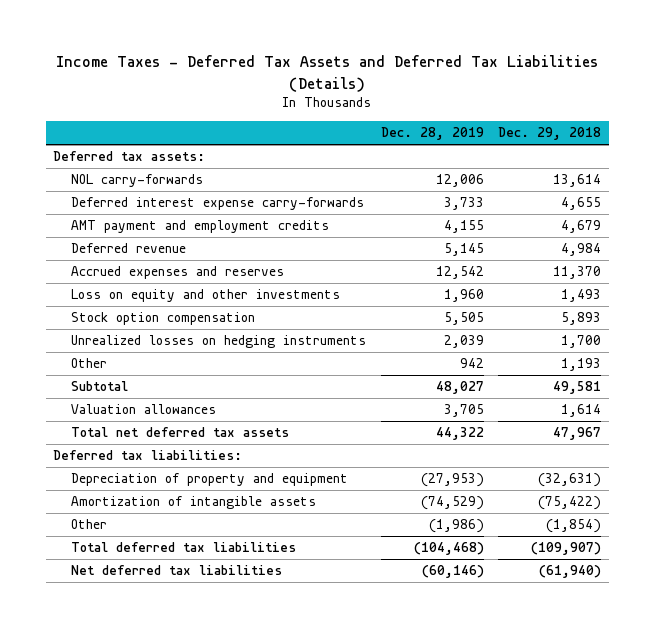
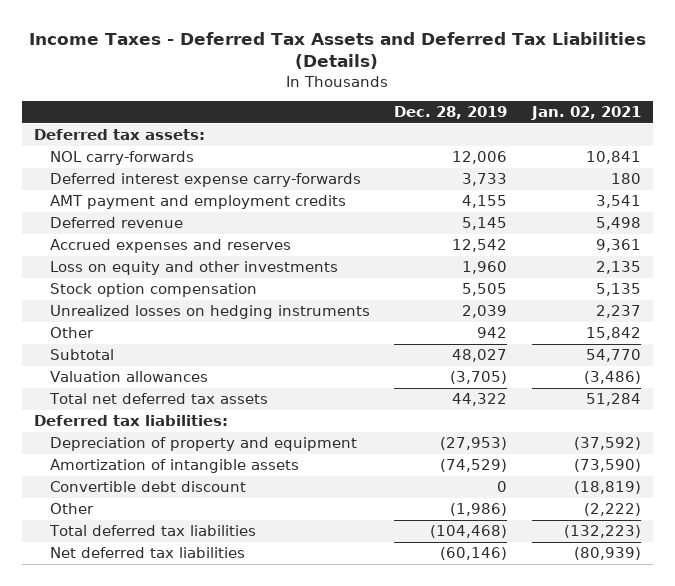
- | Dec. 28, 2019 | Dec. 29, 2018
+ | Dec. 28, 2019 | Jan. 02, 2021
- Valuation allowances | 3,705 | 1,614
+ Valuation allowances | (3,705) | (3,486)
+ Convertible debt discount | 0 | (18,819)

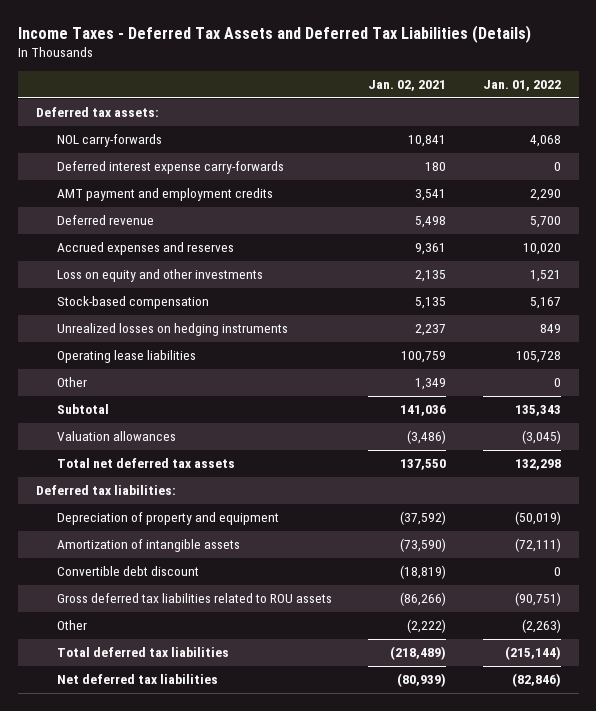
- | Dec. 28, 2019 | Jan. 02, 2021
+ | Jan. 02, 2021 | Jan. 01, 2022
- Stock option compensation | 5,505 | 5,135
+ Stock-based compensation | 5,135 | 5,167
- Other | 942 | 15,842
- Subtotal | 48,027 | 54,770
+ Operating lease liabilities | 100,759 | 105,728
+ Other | 1,349 | 0
+ Subtotal | 141,036 | 135,343
- Total net deferred tax assets | 44,322 | 51,284
+ Total net deferred tax assets | 137,550 | 132,298
+ Gross deferred tax liabilities related to ROU assets | (86,266) | (90,751)
- Total deferred tax liabilities | (104,468) | (132,223)
+ Total deferred tax liabilities | (218,489) | (215,144)

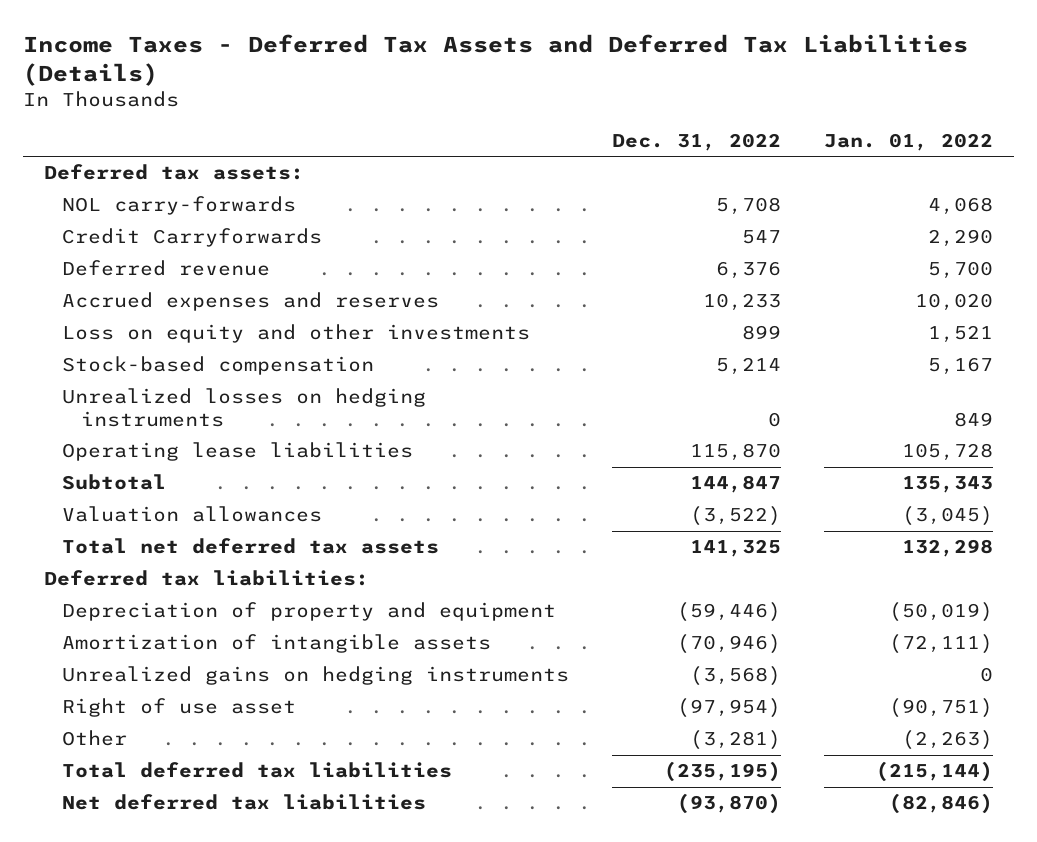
- | Jan. 02, 2021 | Jan. 01, 2022
+ | Dec. 31, 2022 | Jan. 01, 2022
- Deferred interest expense carry-forwards | 180 | 0
- AMT payment and employment credits | 3,541 | 2,290
+ Credit Carryforwards | 547 | 2,290
- Other | 1,349 | 0
- Convertible debt discount | (18,819) | 0
- Gross deferred tax liabilities related to ROU assets | (86,266) | (90,751)
+ Unrealized gains on hedging instruments | (3,568) | 0
+ Right of use asset | (97,954) | (90,751)

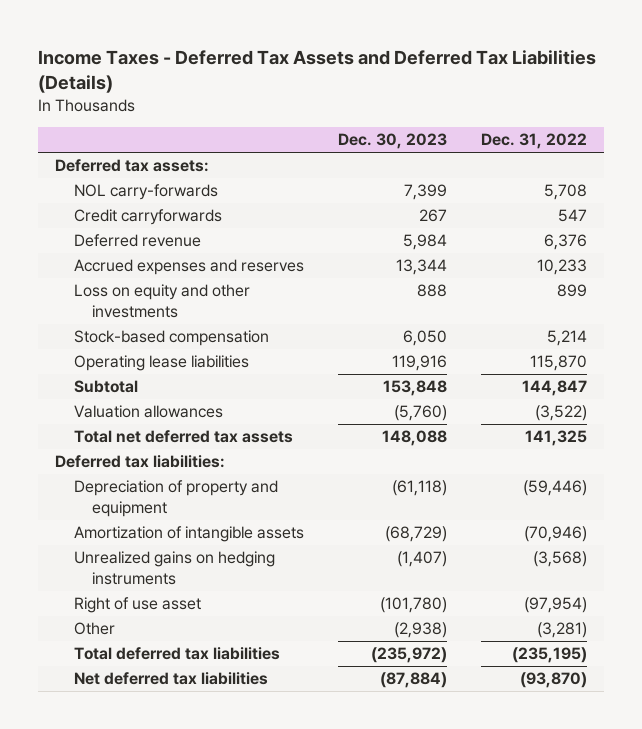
- | Dec. 31, 2022 | Jan. 01, 2022
+ | Dec. 30, 2023 | Dec. 31, 2022
- Credit Carryforwards | 547 | 2,290
+ Credit carryforwards | 267 | 547
- Unrealized losses on hedging instruments | 0 | 849

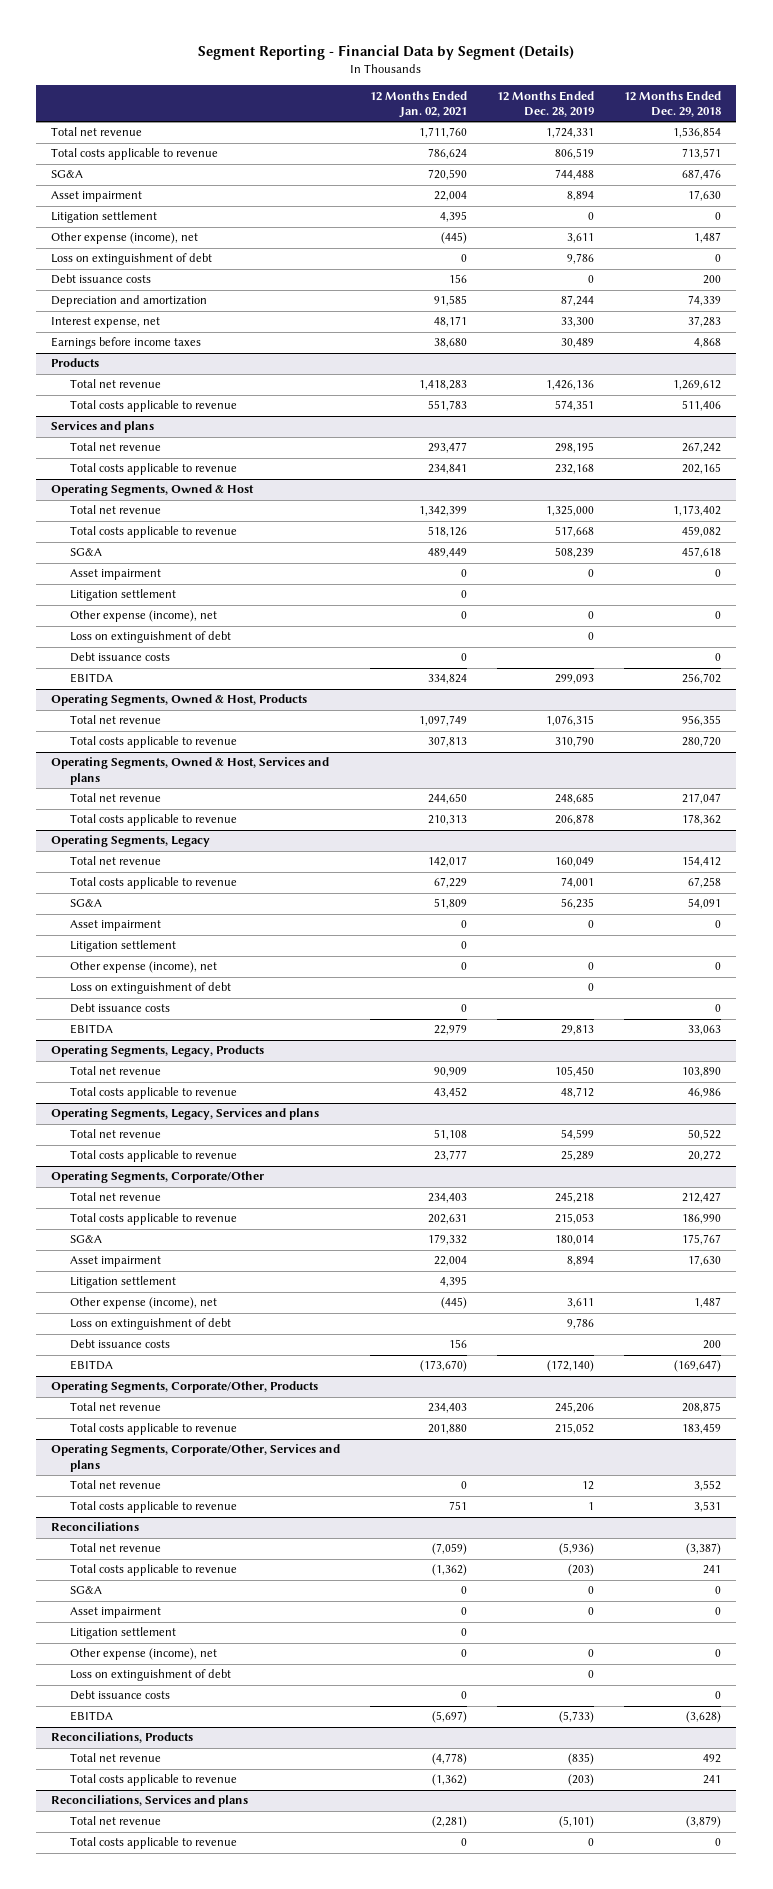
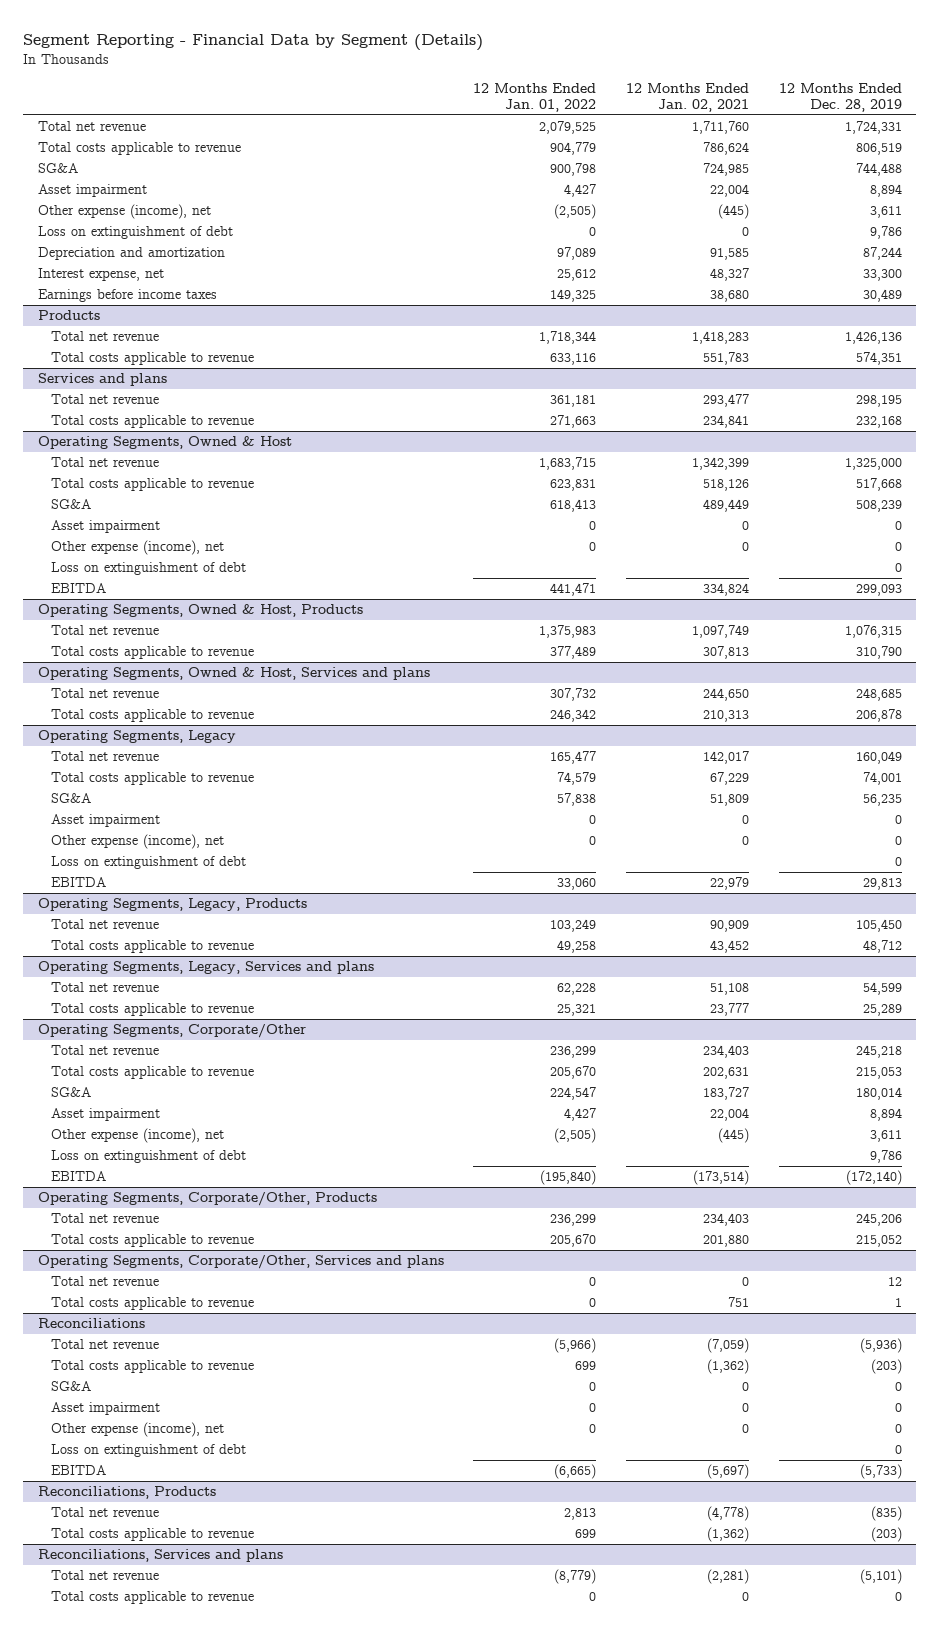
- | 12 Months Ended Jan. 02, 2021 | 12 Months Ended Dec. 28, 2019 | 12 Months Ended Dec. 29, 2018
+ | 12 Months Ended Jan. 01, 2022 | 12 Months Ended Jan. 02, 2021 | 12 Months Ended Dec. 28, 2019
- SG&A | 720,590 | 744,488 | 687,476
+ SG&A | 900,798 | 724,985 | 744,488
- Litigation settlement | 4,395 | 0 | 0
- Debt issuance costs | 156 | 0 | 200
- Interest expense, net | 48,171 | 33,300 | 37,283
+ Interest expense, net | 25,612 | 48,327 | 33,300
@ Operating Segments, Owned & Host
- Litigation settlement | 0 | |
- Debt issuance costs | 0 | | 0
@ Operating Segments, Legacy
- Litigation settlement | 0 | |
- Debt issuance costs | 0 | | 0
@ Operating Segments, Corporate/Other
- SG&A | 179,332 | 180,014 | 175,767
+ SG&A | 224,547 | 183,727 | 180,014
- Litigation settlement | 4,395 | |
- Debt issuance costs | 156 | | 200
- EBITDA | (173,670) | (172,140) | (169,647)
+ EBITDA | (195,840) | (173,514) | (172,140)
@ Reconciliations
- Litigation settlement | 0 | |
- Debt issuance costs | 0 | | 0

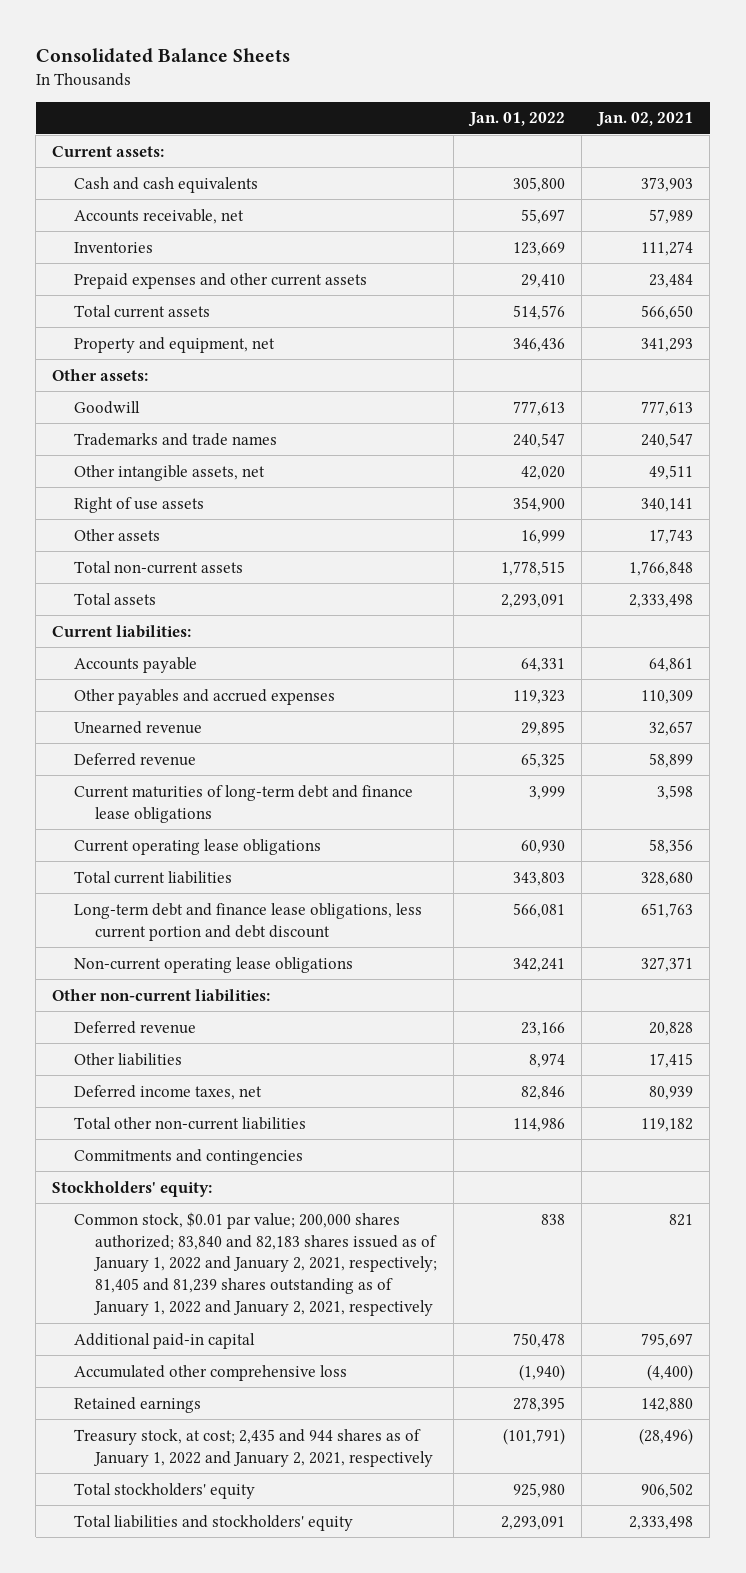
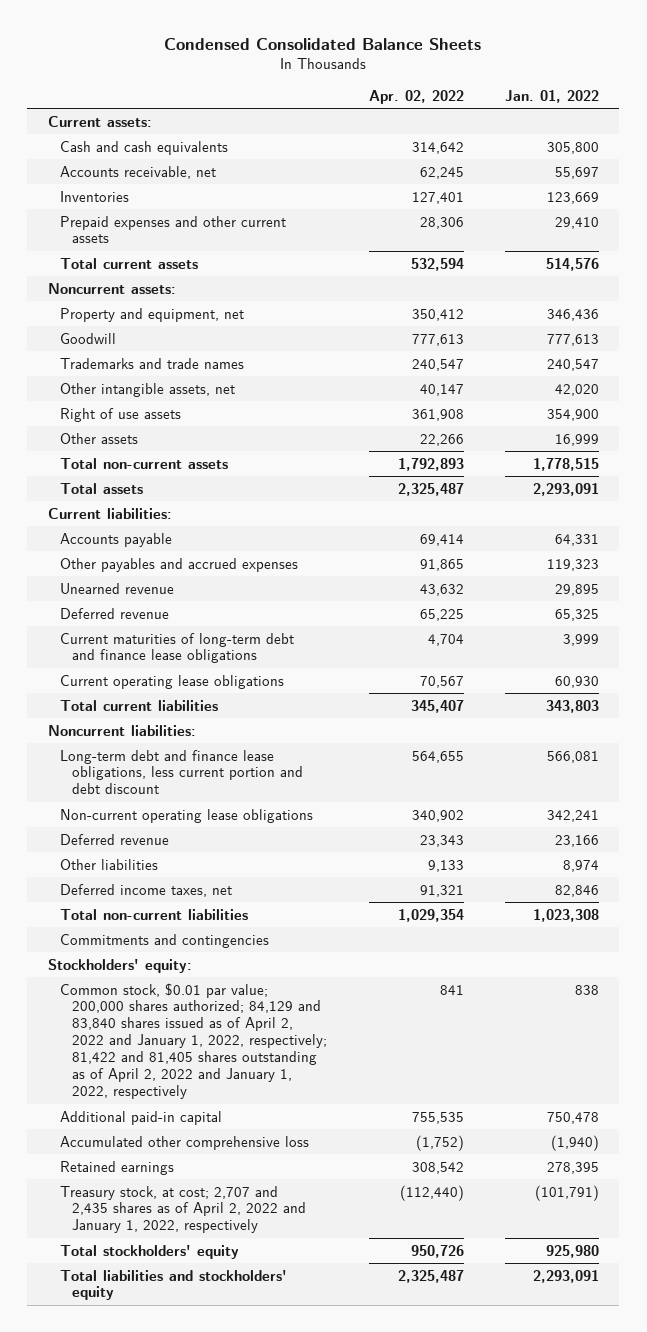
- Consolidated Balance Sheets
+ Condensed Consolidated Balance Sheets
- | Jan. 01, 2022 | Jan. 02, 2021
+ | Apr. 02, 2022 | Jan. 01, 2022
+ Noncurrent assets:
- Other assets:
+ Noncurrent liabilities:
- Other non-current liabilities:
- Total other non-current liabilities | 114,986 | 119,182
+ Total non-current liabilities | 1,029,354 | 1,023,308
- Common stock, $0.01 par value; 200,000 shares authorized; 83,840 and 82,183 shares issued as of January 1, 2022 and January 2, 2021, respectively; 81,405 and 81,239 shares outstanding as of January 1, 2022 and January 2, 2021, respectively | 838 | 821
+ Common stock, $0.01 par value; 200,000 shares authorized; 84,129 and 83,840 shares issued as of April 2, 2022 and January 1, 2022, respectively; 81,422 and 81,405 shares outstanding as of April 2, 2022 and January 1, 2022, respectively | 841 | 838
- Treasury stock, at cost; 2,435 and 944 shares as of January 1, 2022 and January 2, 2021, respectively | (101,791) | (28,496)
+ Treasury stock, at cost; 2,707 and 2,435 shares as of April 2, 2022 and January 1, 2022, respectively | (112,440) | (101,791)

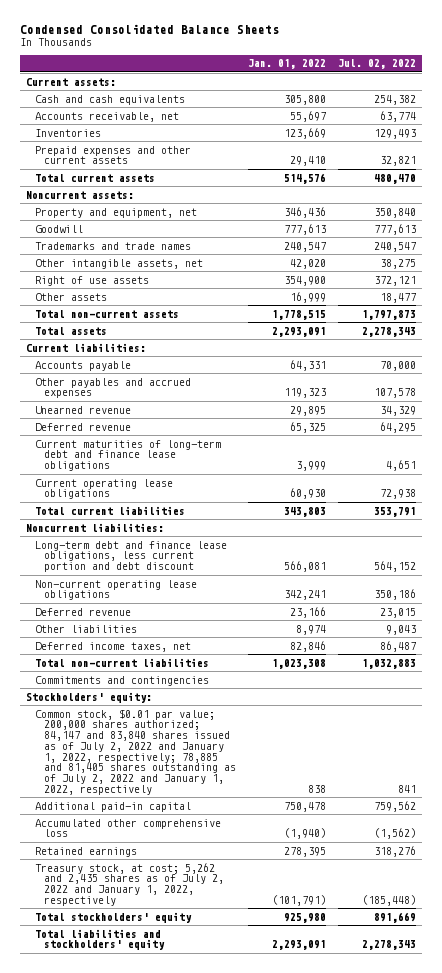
- | Apr. 02, 2022 | Jan. 01, 2022
+ | Jan. 01, 2022 | Jul. 02, 2022
- Common stock, $0.01 par value; 200,000 shares authorized; 84,129 and 83,840 shares issued as of April 2, 2022 and January 1, 2022, respectively; 81,422 and 81,405 shares outstanding as of April 2, 2022 and January 1, 2022, respectively | 841 | 838
+ Common stock, $0.01 par value; 200,000 shares authorized; 84,147 and 83,840 shares issued as of July 2, 2022 and January 1, 2022, respectively; 78,885 and 81,405 shares outstanding as of July 2, 2022 and January 1, 2022, respectively | 838 | 841
- Treasury stock, at cost; 2,707 and 2,435 shares as of April 2, 2022 and January 1, 2022, respectively | (112,440) | (101,791)
+ Treasury stock, at cost; 5,262 and 2,435 shares as of July 2, 2022 and January 1, 2022, respectively | (101,791) | (185,448)

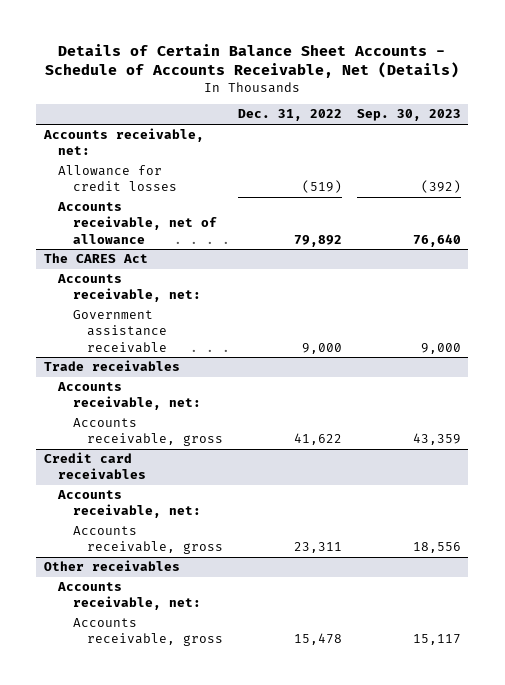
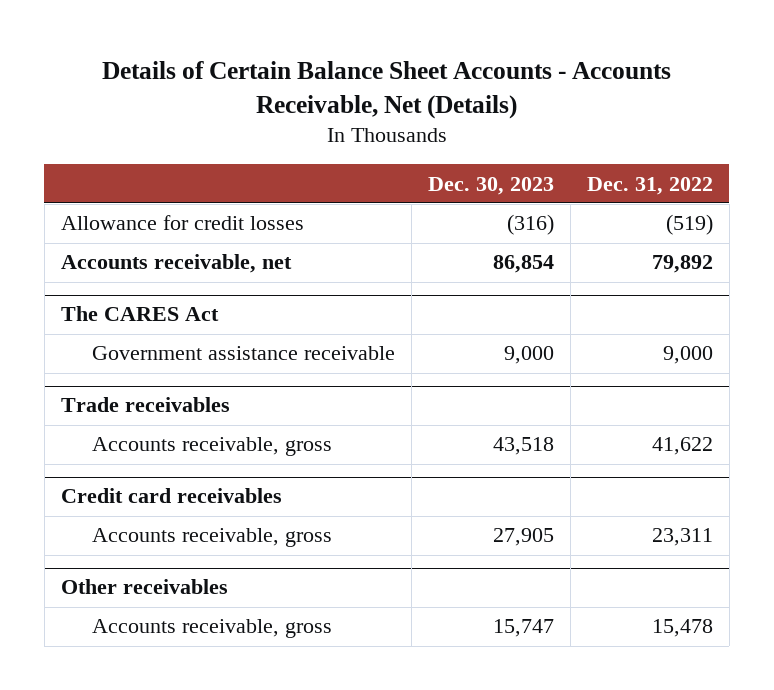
- Details of Certain Balance Sheet Accounts - Schedule of Accounts Receivable, Net (Details)
+ Details of Certain Balance Sheet Accounts - Accounts Receivable, Net (Details)
- | Dec. 31, 2022 | Sep. 30, 2023
+ | Dec. 30, 2023 | Dec. 31, 2022
- Accounts receivable, net:
- Accounts receivable, net of allowance | 79,892 | 76,640
+ Accounts receivable, net | 86,854 | 79,892
@ The CARES Act
- Accounts receivable, net:
@ Trade receivables
- Accounts receivable, net:
@ Credit card receivables
- Accounts receivable, net:
@ Other receivables
- Accounts receivable, net:

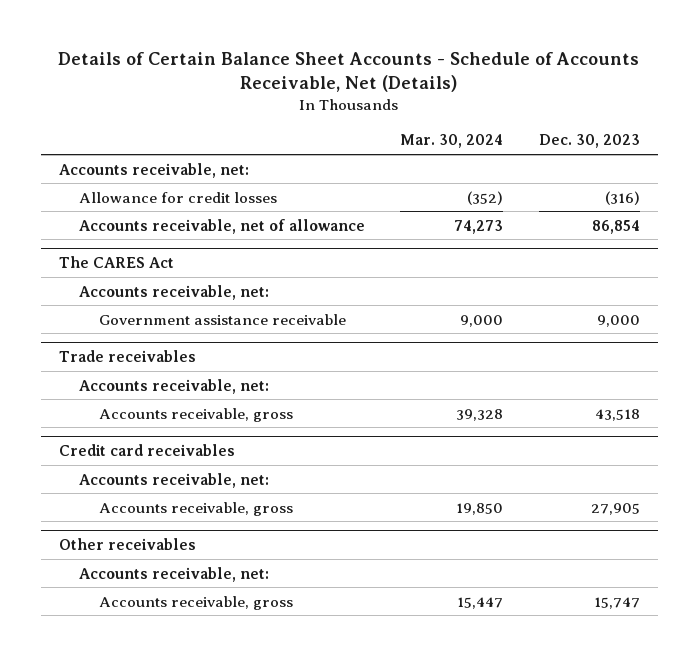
- Details of Certain Balance Sheet Accounts - Accounts Receivable, Net (Details)
+ Details of Certain Balance Sheet Accounts - Schedule of Accounts Receivable, Net (Details)
- | Dec. 30, 2023 | Dec. 31, 2022
+ | Mar. 30, 2024 | Dec. 30, 2023
+ Accounts receivable, net:
- Accounts receivable, net | 86,854 | 79,892
+ Accounts receivable, net of allowance | 74,273 | 86,854
@ The CARES Act
+ Accounts receivable, net:
@ Trade receivables
+ Accounts receivable, net:
@ Credit card receivables
+ Accounts receivable, net:
@ Other receivables
+ Accounts receivable, net:

